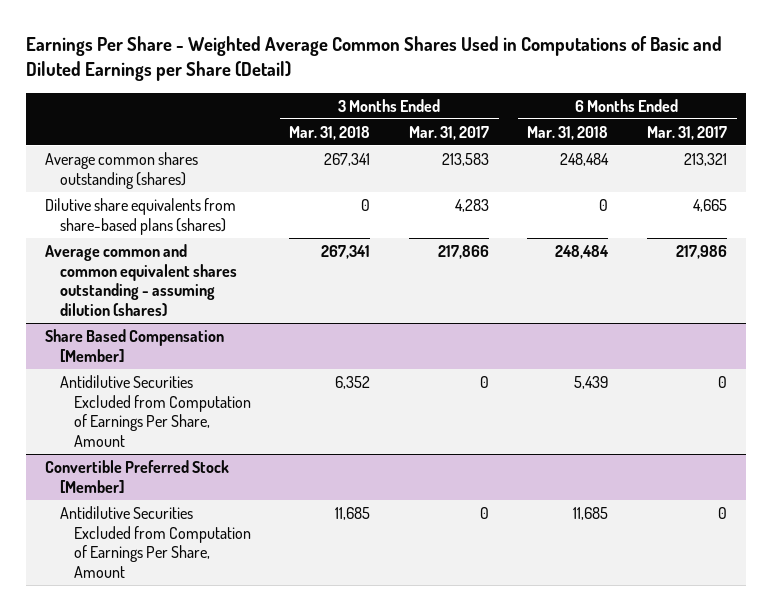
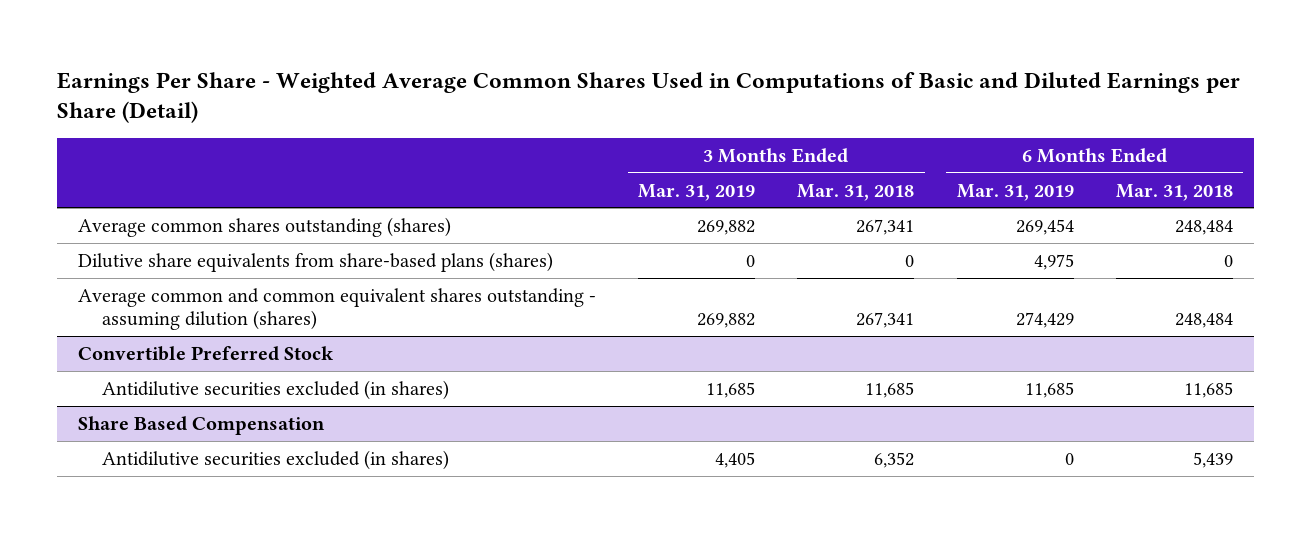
- | 3 Months Ended Mar. 31, 2018 | 3 Months Ended Mar. 31, 2017 | 6 Months Ended Mar. 31, 2018 | 6 Months Ended Mar. 31, 2017
+ | 3 Months Ended Mar. 31, 2019 | 3 Months Ended Mar. 31, 2018 | 6 Months Ended Mar. 31, 2019 | 6 Months Ended Mar. 31, 2018
- Share Based Compensation [Member]
- Antidilutive Securities Excluded from Computation of Earnings Per Share, Amount | 6,352 | 0 | 5,439 | 0
- Convertible Preferred Stock [Member]
- Antidilutive Securities Excluded from Computation of Earnings Per Share, Amount | 11,685 | 0 | 11,685 | 0
+ Convertible Preferred Stock
+ Antidilutive securities excluded (in shares) | 11,685 | 11,685 | 11,685 | 11,685
+ Share Based Compensation
+ Antidilutive securities excluded (in shares) | 4,405 | 6,352 | 0 | 5,439

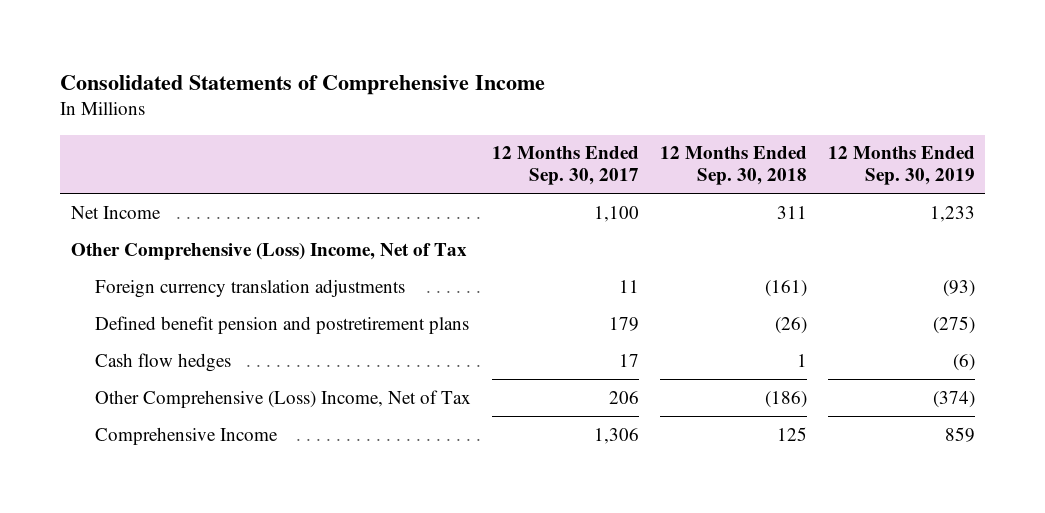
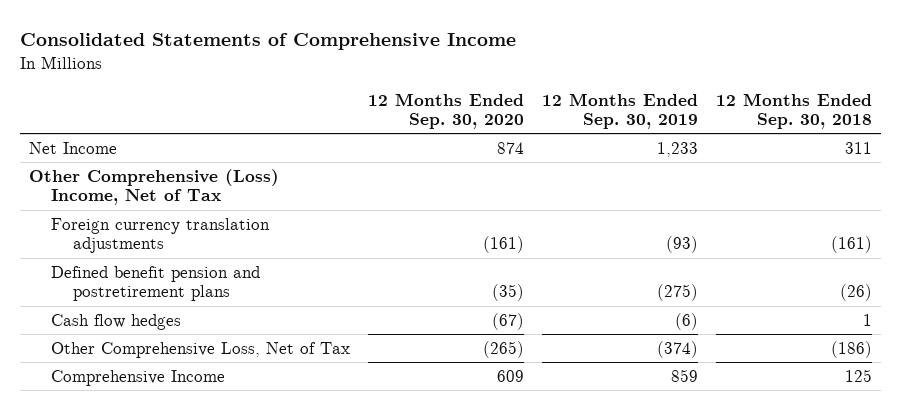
- | 12 Months Ended Sep. 30, 2017 | 12 Months Ended Sep. 30, 2018 | 12 Months Ended Sep. 30, 2019
+ | 12 Months Ended Sep. 30, 2020 | 12 Months Ended Sep. 30, 2019 | 12 Months Ended Sep. 30, 2018
- Other Comprehensive (Loss) Income, Net of Tax | 206 | (186) | (374)
+ Other Comprehensive Loss, Net of Tax | (265) | (374) | (186)

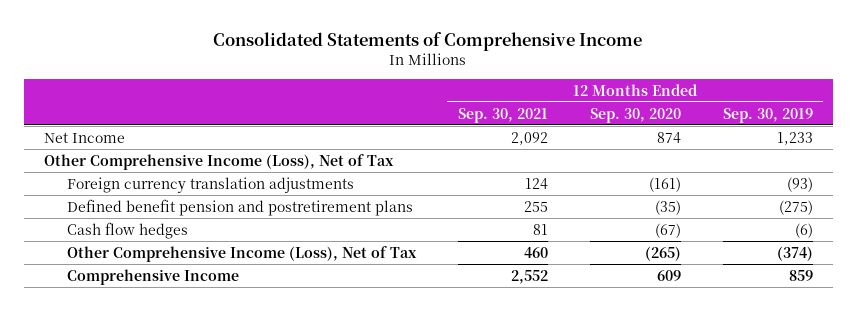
- | 12 Months Ended Sep. 30, 2020 | 12 Months Ended Sep. 30, 2019 | 12 Months Ended Sep. 30, 2018
+ | 12 Months Ended Sep. 30, 2021 | 12 Months Ended Sep. 30, 2020 | 12 Months Ended Sep. 30, 2019
- Other Comprehensive (Loss) Income, Net of Tax
+ Other Comprehensive Income (Loss), Net of Tax
- Other Comprehensive Loss, Net of Tax | (265) | (374) | (186)
+ Other Comprehensive Income (Loss), Net of Tax | 460 | (265) | (374)

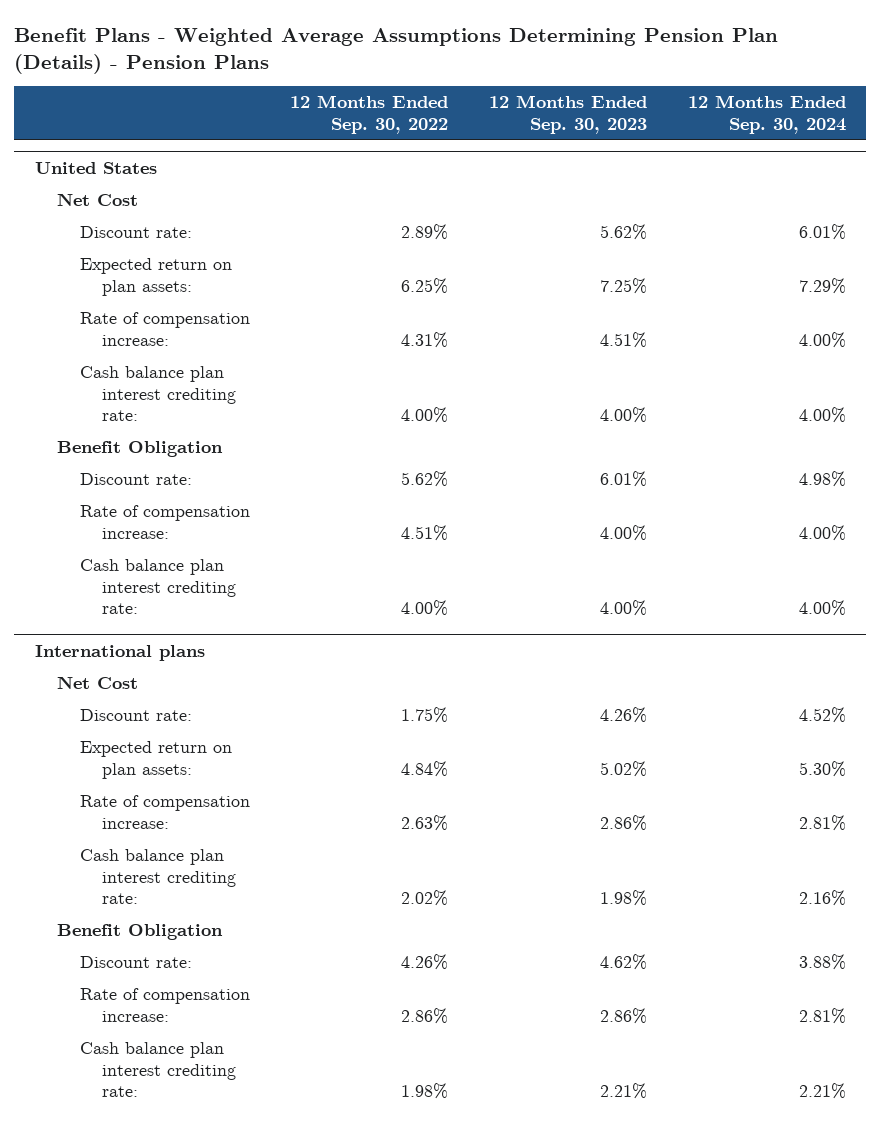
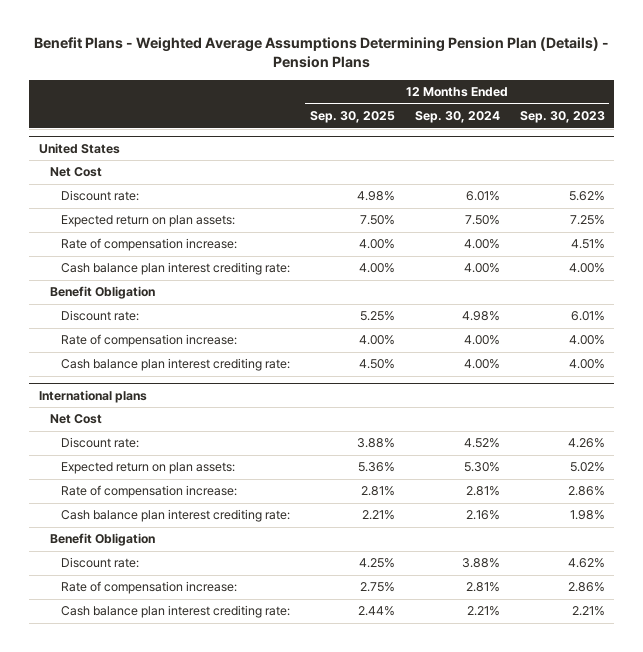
- | 12 Months Ended Sep. 30, 2022 | 12 Months Ended Sep. 30, 2023 | 12 Months Ended Sep. 30, 2024
+ | 12 Months Ended Sep. 30, 2025 | 12 Months Ended Sep. 30, 2024 | 12 Months Ended Sep. 30, 2023
@ United States
- Expected return on plan assets: | 6.25% | 7.25% | 7.29%
+ Expected return on plan assets: | 7.50% | 7.50% | 7.25%

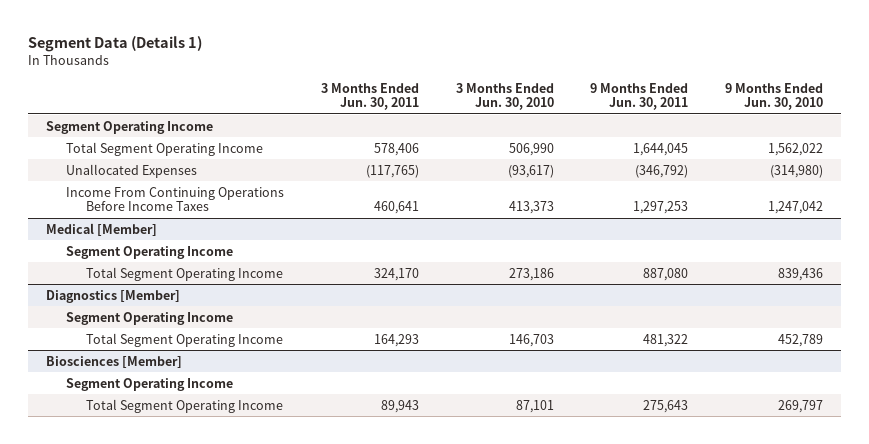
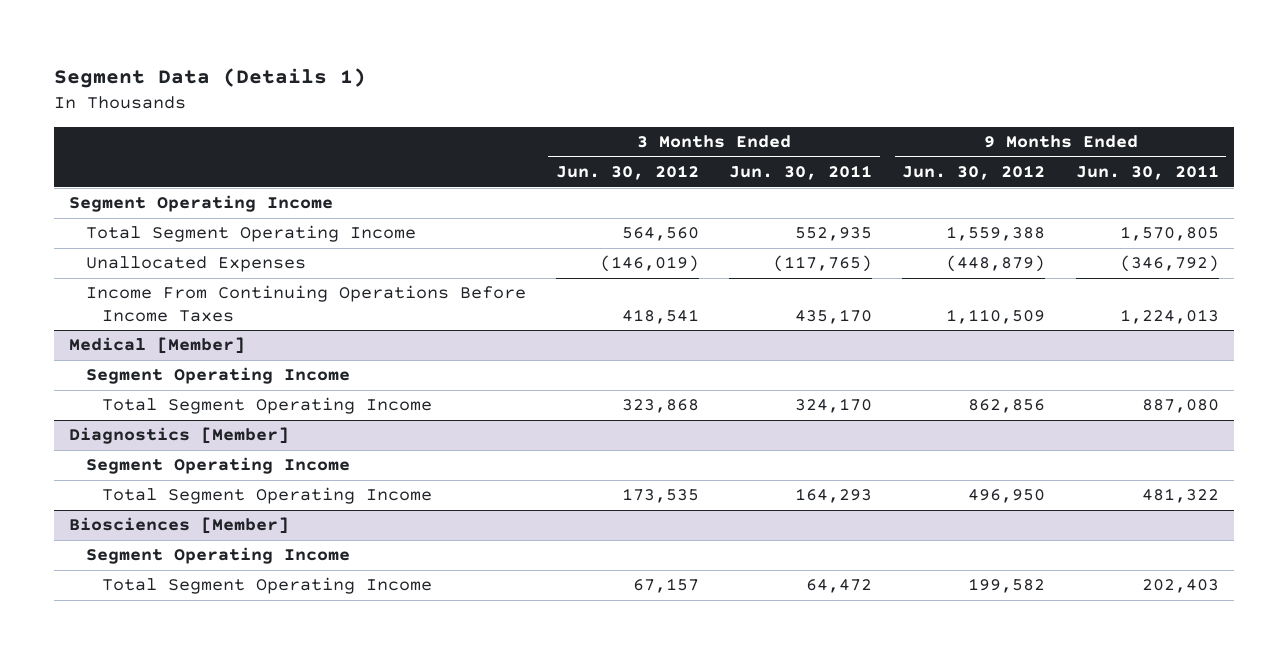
- | 3 Months Ended Jun. 30, 2011 | 3 Months Ended Jun. 30, 2010 | 9 Months Ended Jun. 30, 2011 | 9 Months Ended Jun. 30, 2010
+ | 3 Months Ended Jun. 30, 2012 | 3 Months Ended Jun. 30, 2011 | 9 Months Ended Jun. 30, 2012 | 9 Months Ended Jun. 30, 2011
- Total Segment Operating Income | 578,406 | 506,990 | 1,644,045 | 1,562,022
+ Total Segment Operating Income | 564,560 | 552,935 | 1,559,388 | 1,570,805
- Income From Continuing Operations Before Income Taxes | 460,641 | 413,373 | 1,297,253 | 1,247,042
+ Income From Continuing Operations Before Income Taxes | 418,541 | 435,170 | 1,110,509 | 1,224,013
@ Biosciences [Member]
- Total Segment Operating Income | 89,943 | 87,101 | 275,643 | 269,797
+ Total Segment Operating Income | 67,157 | 64,472 | 199,582 | 202,403

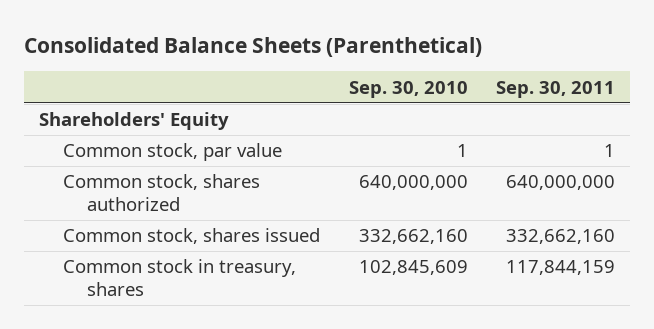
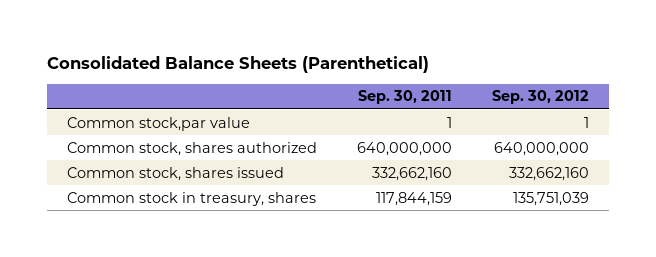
- | Sep. 30, 2010 | Sep. 30, 2011
+ | Sep. 30, 2011 | Sep. 30, 2012
- Shareholders' Equity
- Common stock, par value | 1 | 1
+ Common stock,par value | 1 | 1

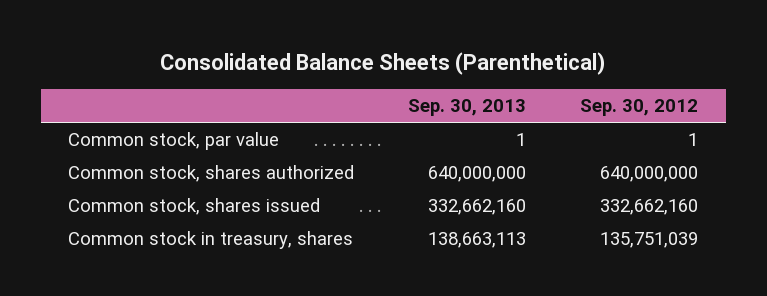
- | Sep. 30, 2011 | Sep. 30, 2012
+ | Sep. 30, 2013 | Sep. 30, 2012
- Common stock,par value | 1 | 1
+ Common stock, par value | 1 | 1

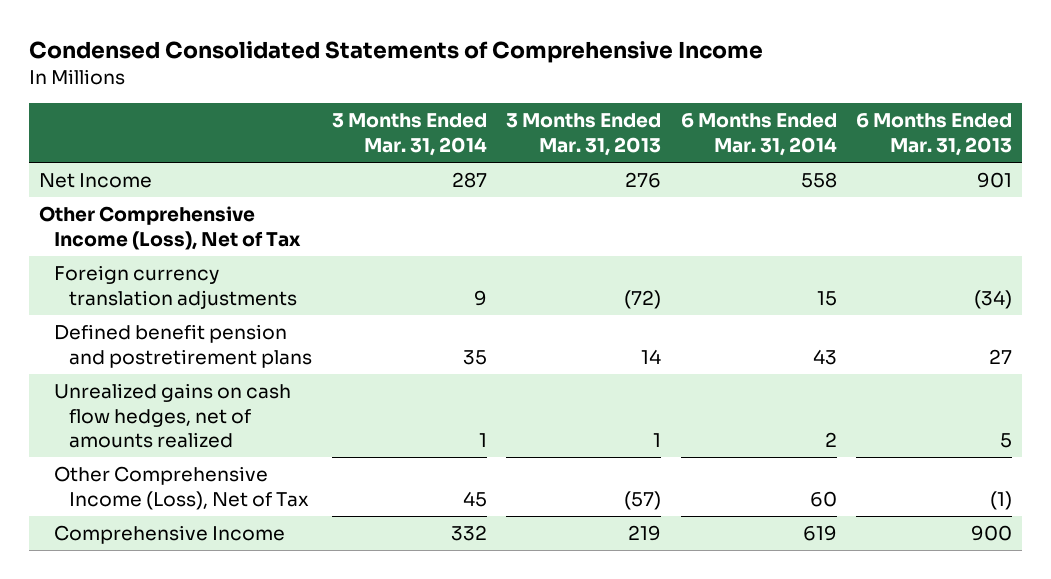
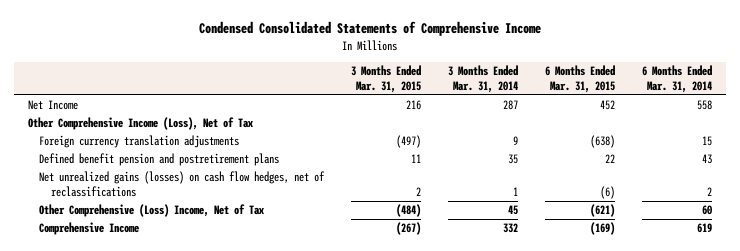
- | 3 Months Ended Mar. 31, 2014 | 3 Months Ended Mar. 31, 2013 | 6 Months Ended Mar. 31, 2014 | 6 Months Ended Mar. 31, 2013
+ | 3 Months Ended Mar. 31, 2015 | 3 Months Ended Mar. 31, 2014 | 6 Months Ended Mar. 31, 2015 | 6 Months Ended Mar. 31, 2014
- Unrealized gains on cash flow hedges, net of amounts realized | 1 | 1 | 2 | 5
- Other Comprehensive Income (Loss), Net of Tax | 45 | (57) | 60 | (1)
+ Net unrealized gains (losses) on cash flow hedges, net of reclassifications | 2 | 1 | (6) | 2
+ Other Comprehensive (Loss) Income, Net of Tax | (484) | 45 | (621) | 60

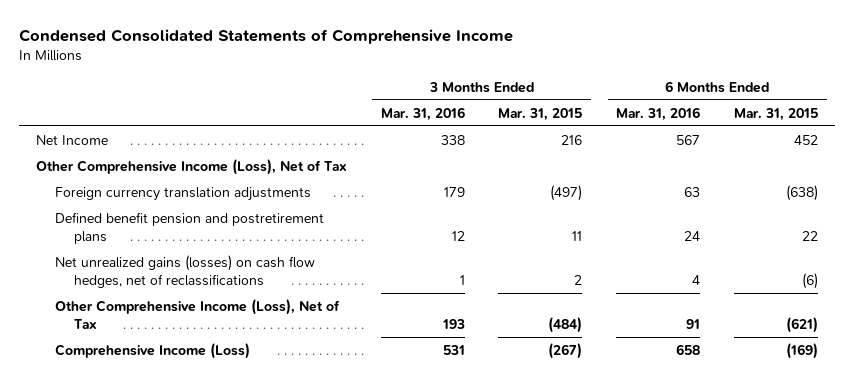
- | 3 Months Ended Mar. 31, 2015 | 3 Months Ended Mar. 31, 2014 | 6 Months Ended Mar. 31, 2015 | 6 Months Ended Mar. 31, 2014
+ | 3 Months Ended Mar. 31, 2016 | 3 Months Ended Mar. 31, 2015 | 6 Months Ended Mar. 31, 2016 | 6 Months Ended Mar. 31, 2015
- Other Comprehensive (Loss) Income, Net of Tax | (484) | 45 | (621) | 60
- Comprehensive Income | (267) | 332 | (169) | 619
+ Other Comprehensive Income (Loss), Net of Tax | 193 | (484) | 91 | (621)
+ Comprehensive Income (Loss) | 531 | (267) | 658 | (169)

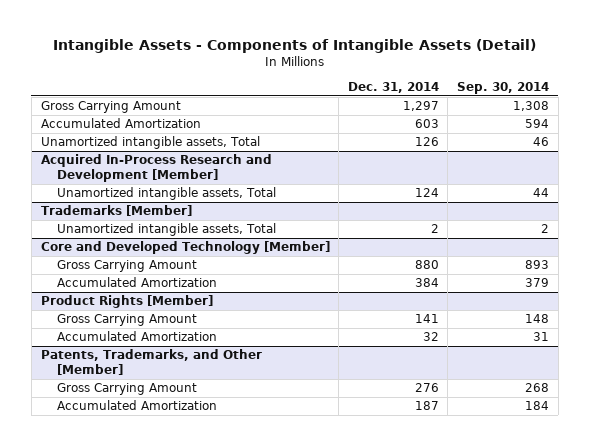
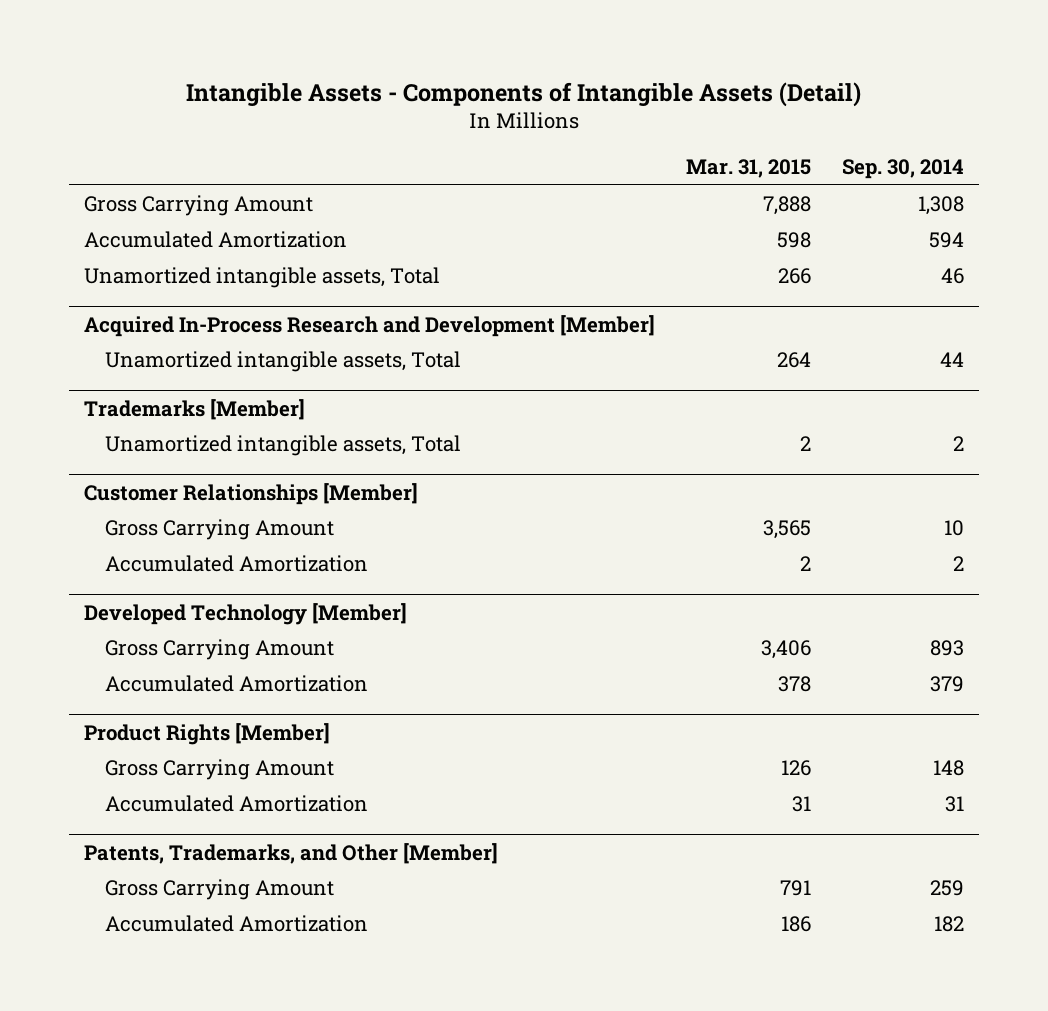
- | Dec. 31, 2014 | Sep. 30, 2014
+ | Mar. 31, 2015 | Sep. 30, 2014
- Core and Developed Technology [Member]
+ Customer Relationships [Member]
+ Gross Carrying Amount | 3,565 | 10
+ Accumulated Amortization | 2 | 2
+ Developed Technology [Member]
@ Patents, Trademarks, and Other [Member]
- Gross Carrying Amount | 276 | 268
- Accumulated Amortization | 187 | 184
+ Gross Carrying Amount | 791 | 259
+ Accumulated Amortization | 186 | 182

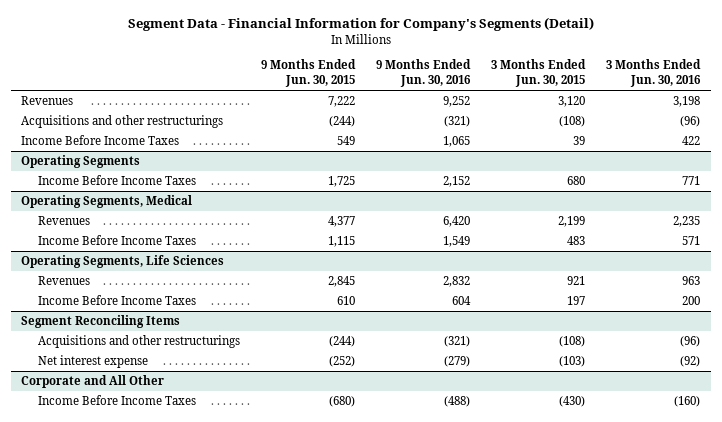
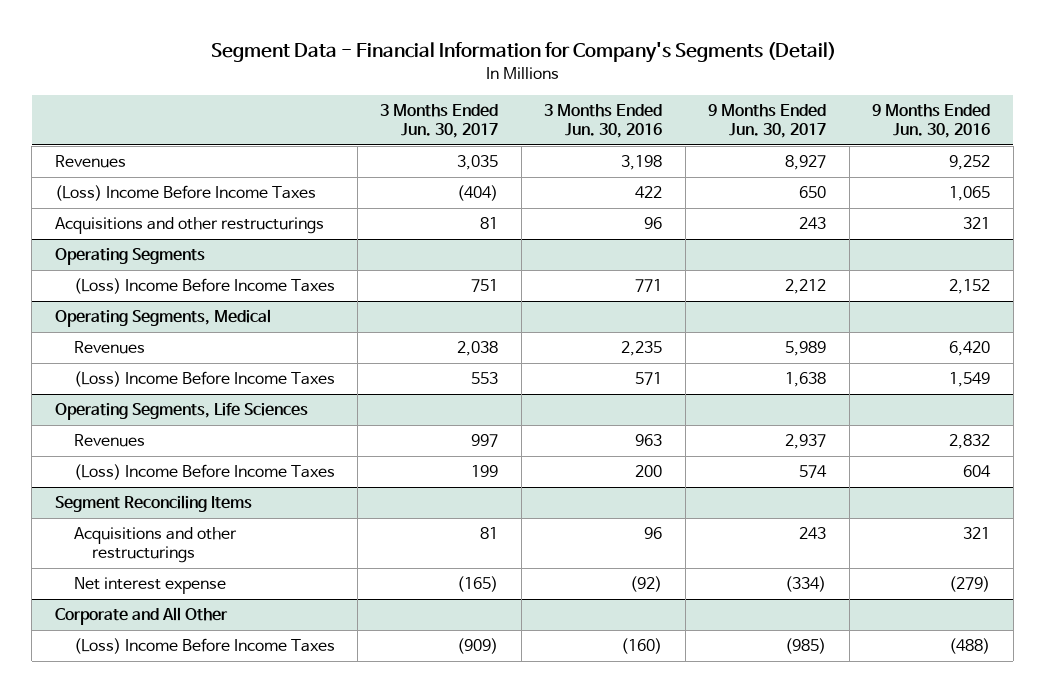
- | 9 Months Ended Jun. 30, 2015 | 9 Months Ended Jun. 30, 2016 | 3 Months Ended Jun. 30, 2015 | 3 Months Ended Jun. 30, 2016
+ | 3 Months Ended Jun. 30, 2017 | 3 Months Ended Jun. 30, 2016 | 9 Months Ended Jun. 30, 2017 | 9 Months Ended Jun. 30, 2016
- Acquisitions and other restructurings | (244) | (321) | (108) | (96)
- Income Before Income Taxes | 549 | 1,065 | 39 | 422
+ (Loss) Income Before Income Taxes | (404) | 422 | 650 | 1,065
+ Acquisitions and other restructurings | 81 | 96 | 243 | 321
@ Operating Segments
- Income Before Income Taxes | 1,725 | 2,152 | 680 | 771
+ (Loss) Income Before Income Taxes | 751 | 771 | 2,212 | 2,152
@ Operating Segments, Medical
- Income Before Income Taxes | 1,115 | 1,549 | 483 | 571
+ (Loss) Income Before Income Taxes | 553 | 571 | 1,638 | 1,549
@ Operating Segments, Life Sciences
- Income Before Income Taxes | 610 | 604 | 197 | 200
+ (Loss) Income Before Income Taxes | 199 | 200 | 574 | 604
@ Segment Reconciling Items
- Acquisitions and other restructurings | (244) | (321) | (108) | (96)
+ Acquisitions and other restructurings | 81 | 96 | 243 | 321
@ Corporate and All Other
- Income Before Income Taxes | (680) | (488) | (430) | (160)
+ (Loss) Income Before Income Taxes | (909) | (160) | (985) | (488)

